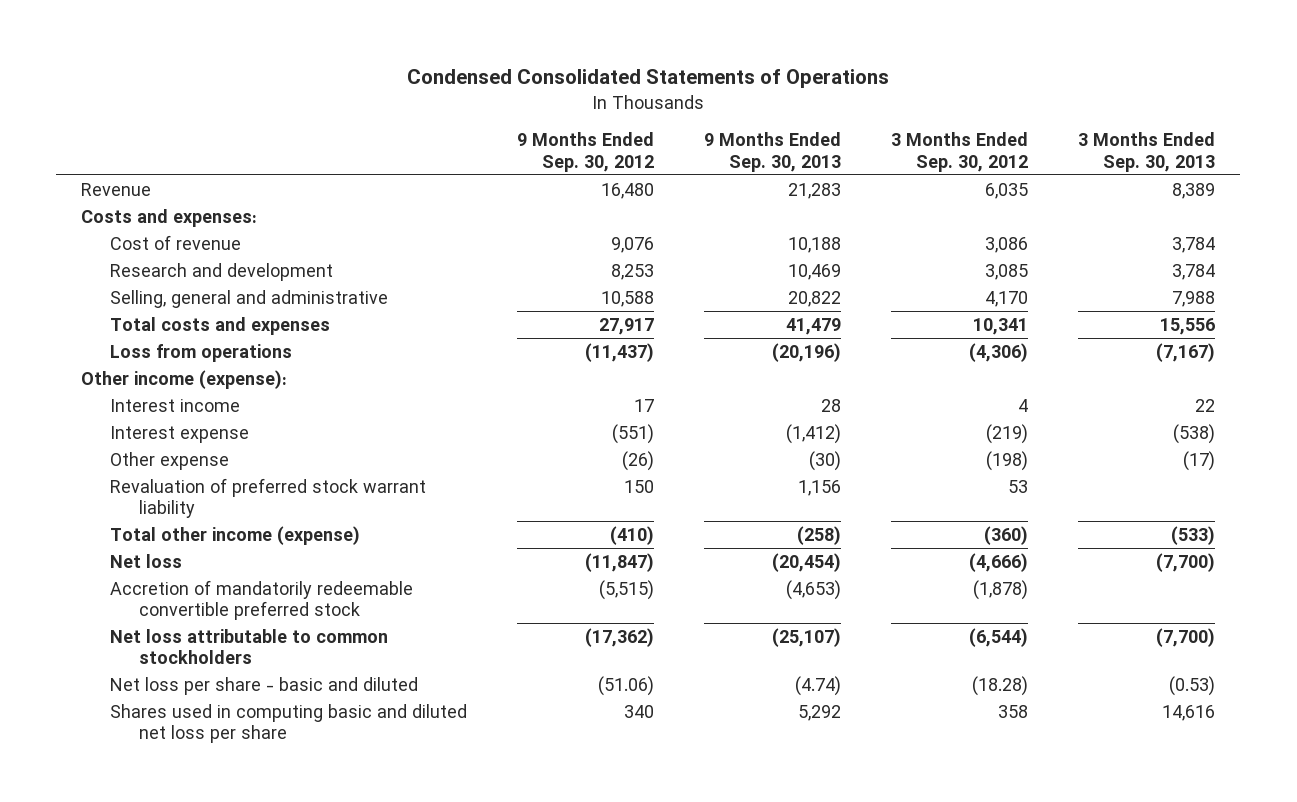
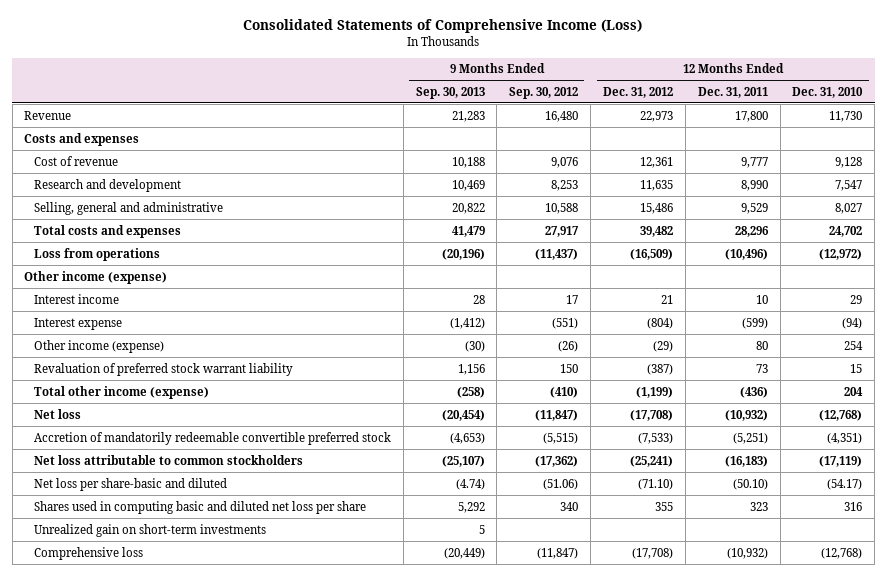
- Condensed Consolidated Statements of Operations
+ Consolidated Statements of Comprehensive Income (Loss)
- | 9 Months Ended Sep. 30, 2012 | 9 Months Ended Sep. 30, 2013 | 3 Months Ended Sep. 30, 2012 | 3 Months Ended Sep. 30, 2013
+ | 9 Months Ended Sep. 30, 2013 | 9 Months Ended Sep. 30, 2012 | 12 Months Ended Dec. 31, 2012 | 12 Months Ended Dec. 31, 2011 | 12 Months Ended Dec. 31, 2010
- Costs and expenses:
+ Costs and expenses
- Other income (expense):
+ Other income (expense)
- Other expense | (26) | (30) | (198) | (17)
+ Other income (expense) | (30) | (26) | (29) | 80 | 254
- Net loss per share - basic and diluted | (51.06) | (4.74) | (18.28) | (0.53)
+ Net loss per share-basic and diluted | (4.74) | (51.06) | (71.10) | (50.10) | (54.17)
+ Unrealized gain on short-term investments | 5 | | | |
+ Comprehensive loss | (20,449) | (11,847) | (17,708) | (10,932) | (12,768)

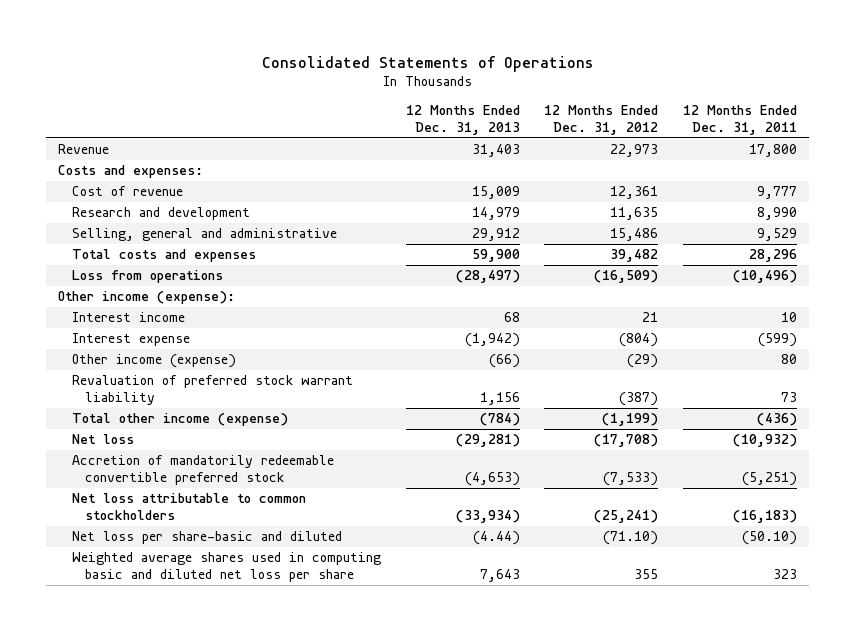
- Consolidated Statements of Comprehensive Income (Loss)
+ Consolidated Statements of Operations
- | 9 Months Ended Sep. 30, 2013 | 9 Months Ended Sep. 30, 2012 | 12 Months Ended Dec. 31, 2012 | 12 Months Ended Dec. 31, 2011 | 12 Months Ended Dec. 31, 2010
+ | 12 Months Ended Dec. 31, 2013 | 12 Months Ended Dec. 31, 2012 | 12 Months Ended Dec. 31, 2011
- Costs and expenses
+ Costs and expenses:
- Other income (expense)
+ Other income (expense):
- Shares used in computing basic and diluted net loss per share | 5,292 | 340 | 355 | 323 | 316
- Unrealized gain on short-term investments | 5 | | | |
- Comprehensive loss | (20,449) | (11,847) | (17,708) | (10,932) | (12,768)
+ Weighted average shares used in computing basic and diluted net loss per share | 7,643 | 355 | 323

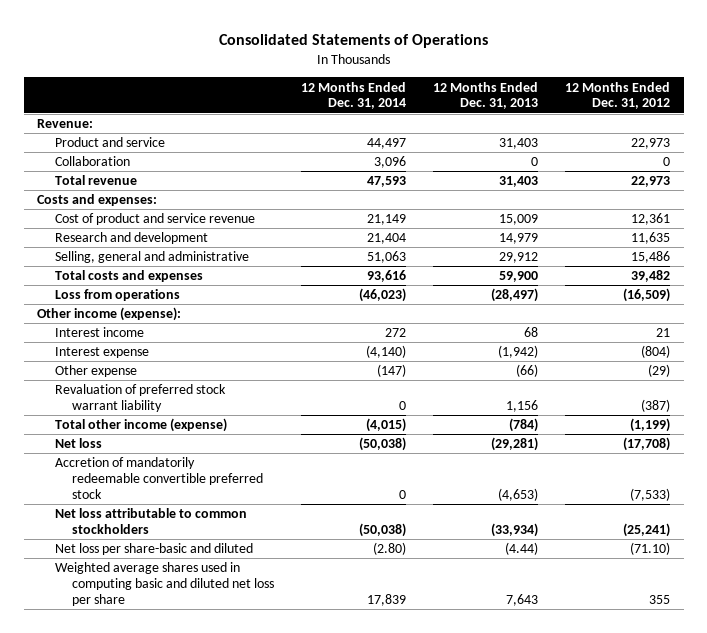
- | 12 Months Ended Dec. 31, 2013 | 12 Months Ended Dec. 31, 2012 | 12 Months Ended Dec. 31, 2011
+ | 12 Months Ended Dec. 31, 2014 | 12 Months Ended Dec. 31, 2013 | 12 Months Ended Dec. 31, 2012
- Revenue | 31,403 | 22,973 | 17,800
+ Revenue:
+ Product and service | 44,497 | 31,403 | 22,973
+ Collaboration | 3,096 | 0 | 0
+ Total revenue | 47,593 | 31,403 | 22,973
- Cost of revenue | 15,009 | 12,361 | 9,777
+ Cost of product and service revenue | 21,149 | 15,009 | 12,361
- Other income (expense) | (66) | (29) | 80
+ Other expense | (147) | (66) | (29)

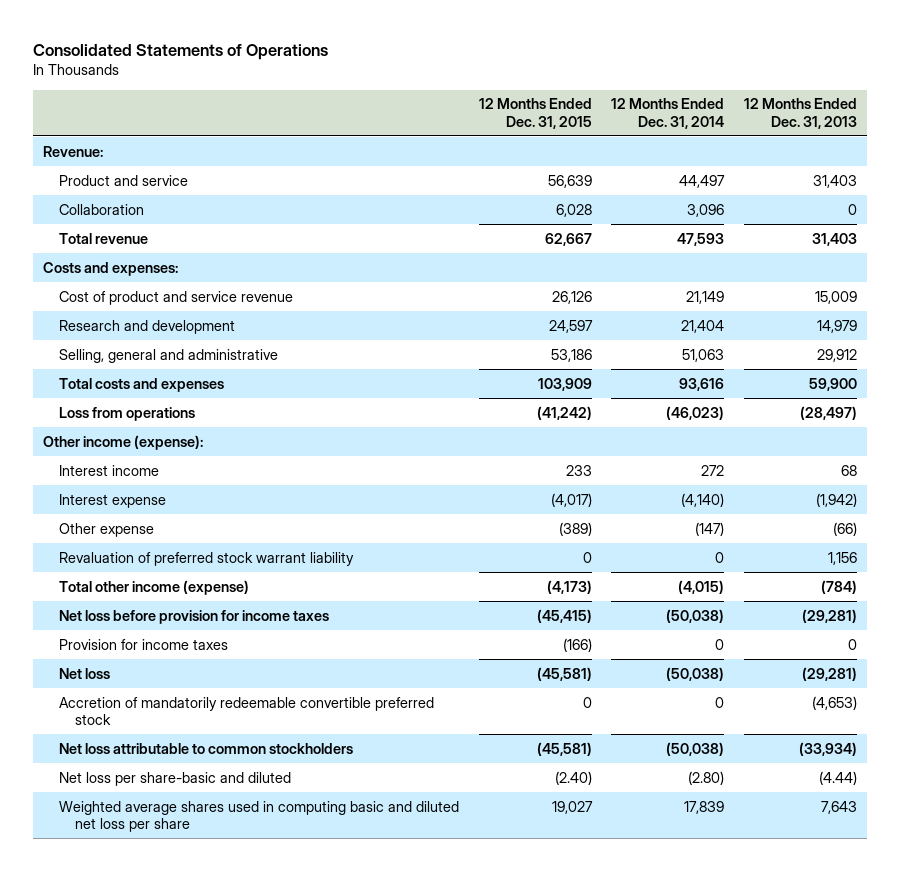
- | 12 Months Ended Dec. 31, 2014 | 12 Months Ended Dec. 31, 2013 | 12 Months Ended Dec. 31, 2012
+ | 12 Months Ended Dec. 31, 2015 | 12 Months Ended Dec. 31, 2014 | 12 Months Ended Dec. 31, 2013
+ Net loss before provision for income taxes | (45,415) | (50,038) | (29,281)
+ Provision for income taxes | (166) | 0 | 0

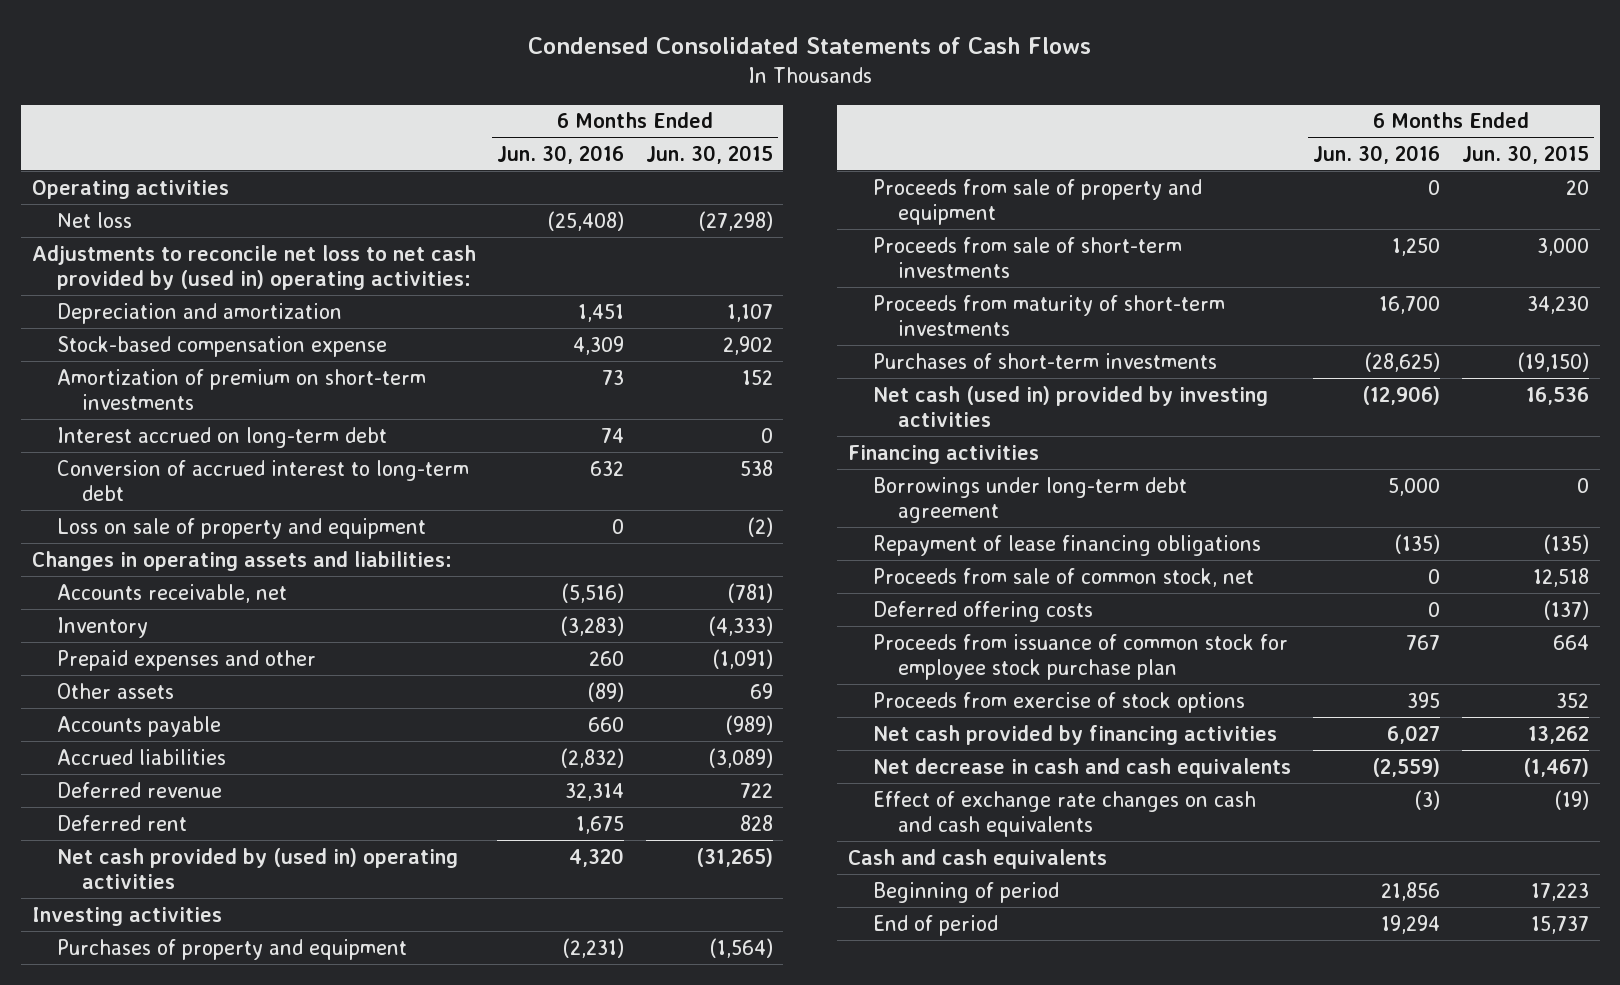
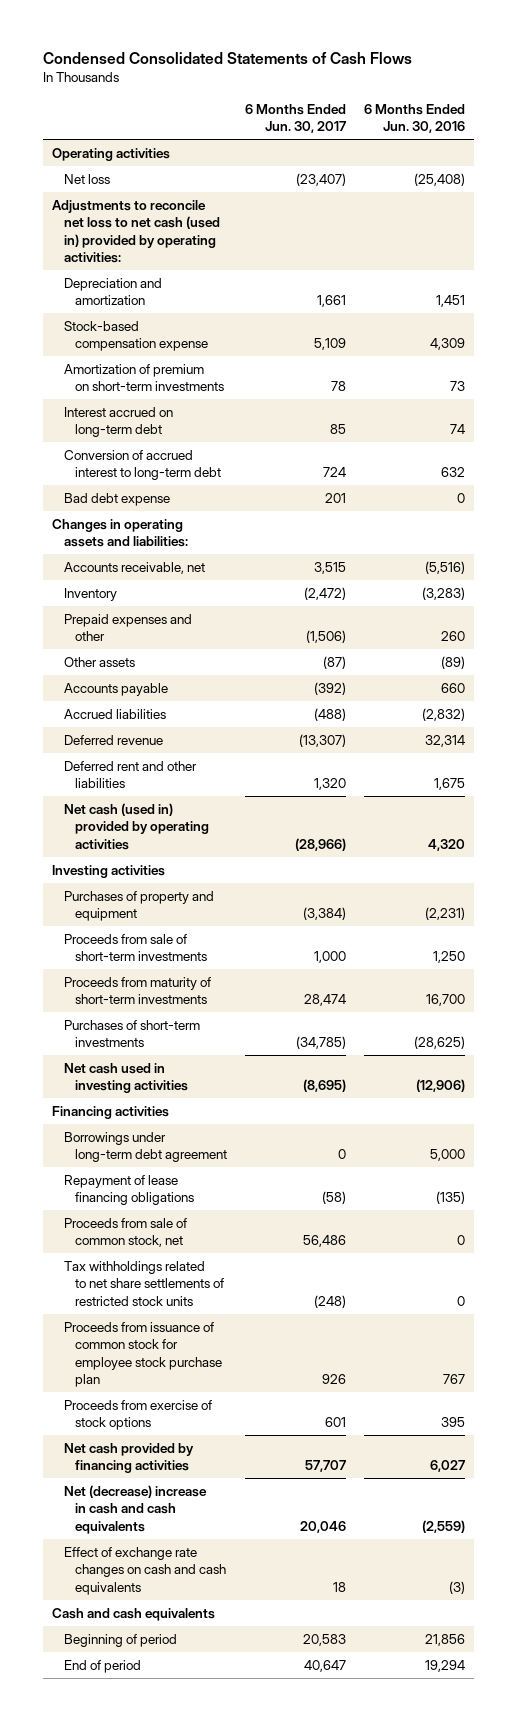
- | 6 Months Ended Jun. 30, 2016 | 6 Months Ended Jun. 30, 2015
+ | 6 Months Ended Jun. 30, 2017 | 6 Months Ended Jun. 30, 2016
- Adjustments to reconcile net loss to net cash provided by (used in) operating activities:
+ Adjustments to reconcile net loss to net cash (used in) provided by operating activities:
- Loss on sale of property and equipment | 0 | (2)
+ Bad debt expense | 201 | 0
- Deferred rent | 1,675 | 828
- Net cash provided by (used in) operating activities | 4,320 | (31,265)
+ Deferred rent and other liabilities | 1,320 | 1,675
+ Net cash (used in) provided by operating activities | (28,966) | 4,320
- Proceeds from sale of property and equipment | 0 | 20
- Net cash (used in) provided by investing activities | (12,906) | 16,536
+ Net cash used in investing activities | (8,695) | (12,906)
- Deferred offering costs | 0 | (137)
+ Tax withholdings related to net share settlements of restricted stock units | (248) | 0
- Net decrease in cash and cash equivalents | (2,559) | (1,467)
+ Net (decrease) increase in cash and cash equivalents | 20,046 | (2,559)

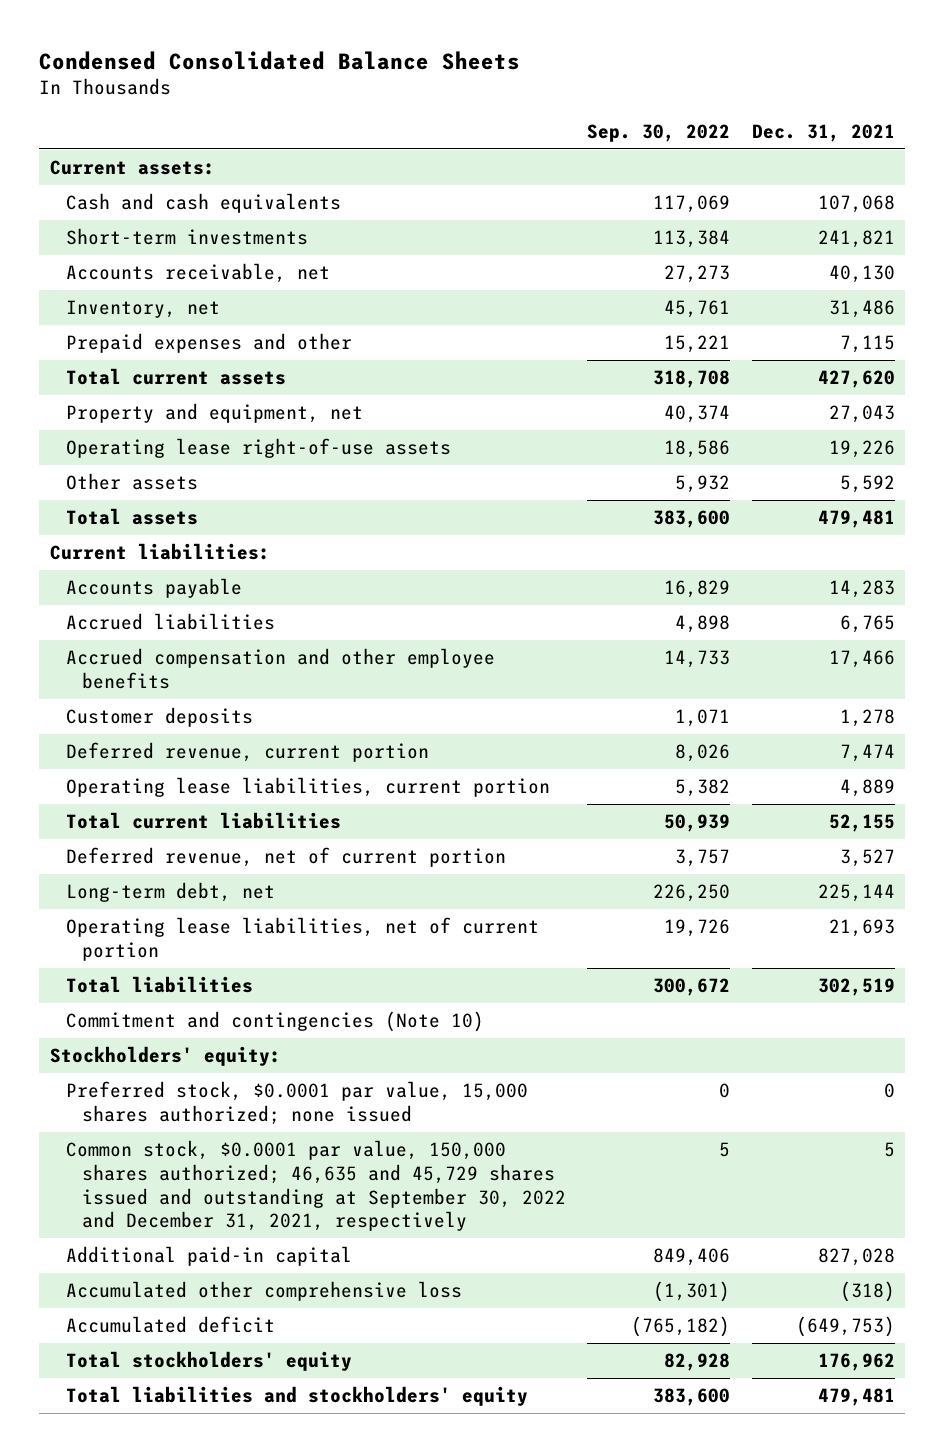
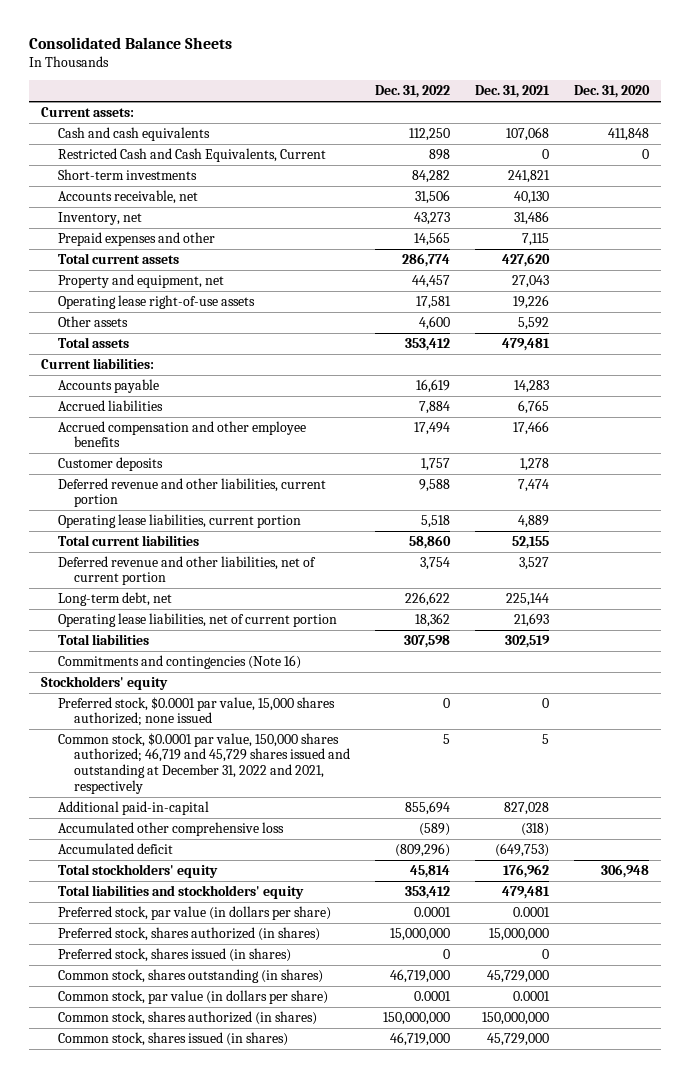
- Condensed Consolidated Balance Sheets
+ Consolidated Balance Sheets
- | Sep. 30, 2022 | Dec. 31, 2021
+ | Dec. 31, 2022 | Dec. 31, 2021 | Dec. 31, 2020
+ Restricted Cash and Cash Equivalents, Current | 898 | 0 | 0
- Deferred revenue, current portion | 8,026 | 7,474
+ Deferred revenue and other liabilities, current portion | 9,588 | 7,474 |
- Deferred revenue, net of current portion | 3,757 | 3,527
+ Deferred revenue and other liabilities, net of current portion | 3,754 | 3,527 |
- Commitment and contingencies (Note 10)
- Stockholders' equity:
+ Commitments and contingencies (Note 16)
+ Stockholders' equity
- Common stock, $0.0001 par value, 150,000 shares authorized; 46,635 and 45,729 shares issued and outstanding at September 30, 2022 and December 31, 2021, respectively | 5 | 5
- Additional paid-in capital | 849,406 | 827,028
+ Common stock, $0.0001 par value, 150,000 shares authorized; 46,719 and 45,729 shares issued and outstanding at December 31, 2022 and 2021, respectively | 5 | 5 |
+ Additional paid-in-capital | 855,694 | 827,028 |
+ Preferred stock, par value (in dollars per share) | 0.0001 | 0.0001 |
+ Preferred stock, shares authorized (in shares) | 15,000,000 | 15,000,000 |
+ Preferred stock, shares issued (in shares) | 0 | 0 |
+ Common stock, shares outstanding (in shares) | 46,719,000 | 45,729,000 |
+ Common stock, par value (in dollars per share) | 0.0001 | 0.0001 |
+ Common stock, shares authorized (in shares) | 150,000,000 | 150,000,000 |
+ Common stock, shares issued (in shares) | 46,719,000 | 45,729,000 |

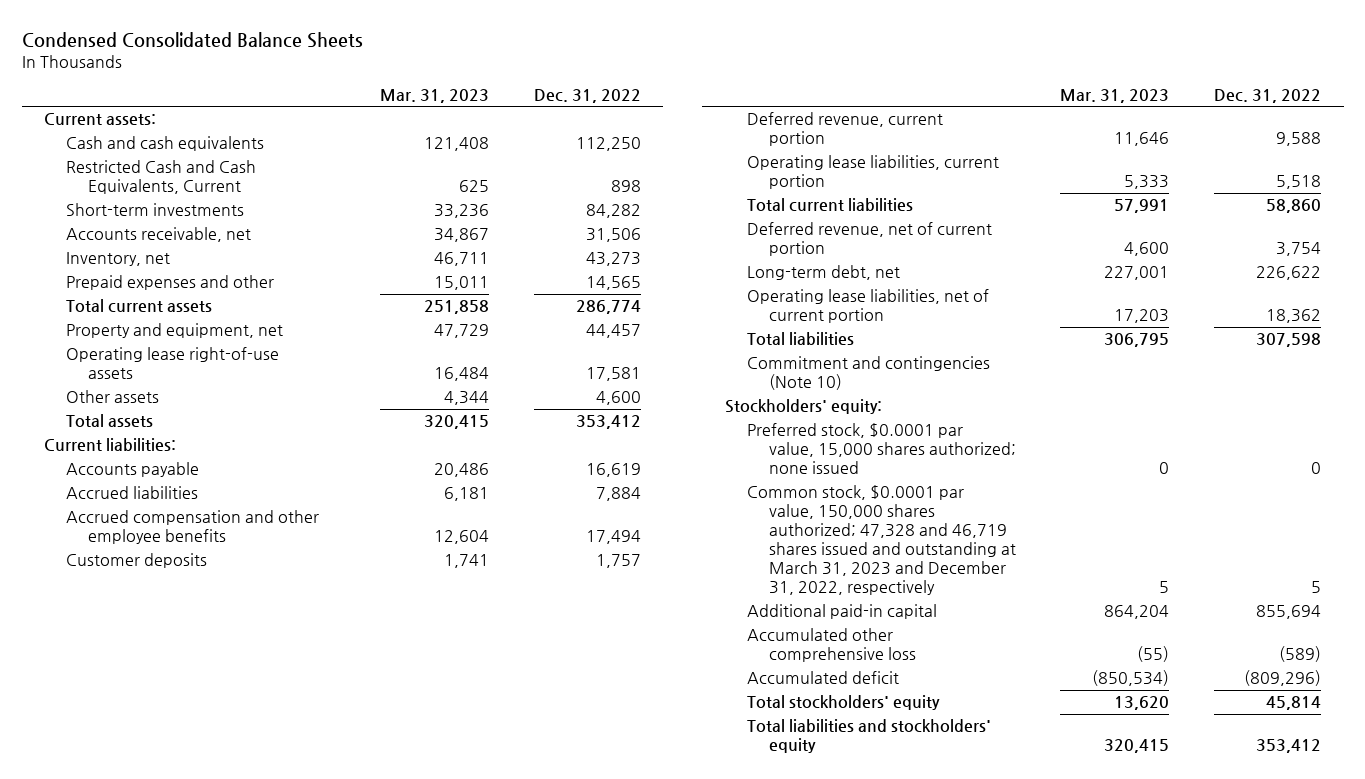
- Consolidated Balance Sheets
+ Condensed Consolidated Balance Sheets
- | Dec. 31, 2022 | Dec. 31, 2021 | Dec. 31, 2020
+ | Mar. 31, 2023 | Dec. 31, 2022
- Deferred revenue and other liabilities, current portion | 9,588 | 7,474 |
+ Deferred revenue, current portion | 11,646 | 9,588
- Deferred revenue and other liabilities, net of current portion | 3,754 | 3,527 |
+ Deferred revenue, net of current portion | 4,600 | 3,754
- Commitments and contingencies (Note 16)
- Stockholders' equity
+ Commitment and contingencies (Note 10)
+ Stockholders' equity:
- Common stock, $0.0001 par value, 150,000 shares authorized; 46,719 and 45,729 shares issued and outstanding at December 31, 2022 and 2021, respectively | 5 | 5 |
- Additional paid-in-capital | 855,694 | 827,028 |
+ Common stock, $0.0001 par value, 150,000 shares authorized; 47,328 and 46,719 shares issued and outstanding at March 31, 2023 and December 31, 2022, respectively | 5 | 5
+ Additional paid-in capital | 864,204 | 855,694
- Preferred stock, par value (in dollars per share) | 0.0001 | 0.0001 |
- Preferred stock, shares authorized (in shares) | 15,000,000 | 15,000,000 |
- Preferred stock, shares issued (in shares) | 0 | 0 |
- Common stock, shares outstanding (in shares) | 46,719,000 | 45,729,000 |
- Common stock, par value (in dollars per share) | 0.0001 | 0.0001 |
- Common stock, shares authorized (in shares) | 150,000,000 | 150,000,000 |
- Common stock, shares issued (in shares) | 46,719,000 | 45,729,000 |

